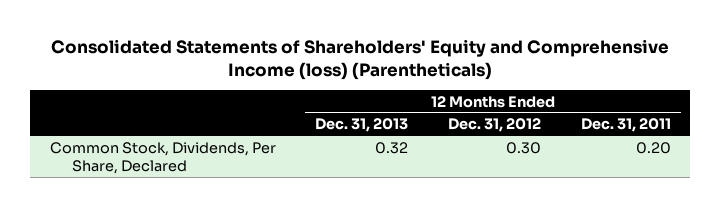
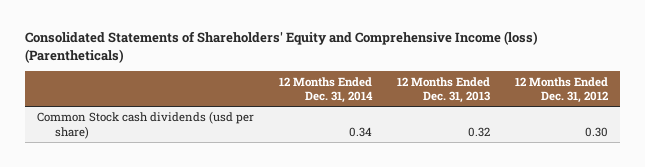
- | 12 Months Ended Dec. 31, 2013 | 12 Months Ended Dec. 31, 2012 | 12 Months Ended Dec. 31, 2011
+ | 12 Months Ended Dec. 31, 2014 | 12 Months Ended Dec. 31, 2013 | 12 Months Ended Dec. 31, 2012
- Common Stock, Dividends, Per Share, Declared | 0.32 | 0.30 | 0.20
+ Common Stock cash dividends (usd per share) | 0.34 | 0.32 | 0.30

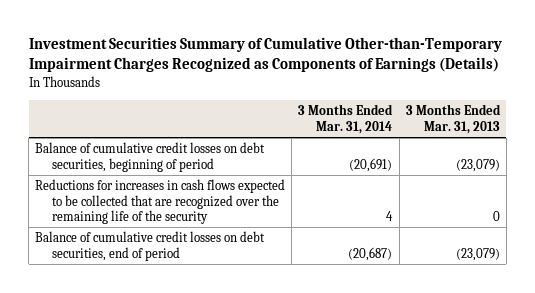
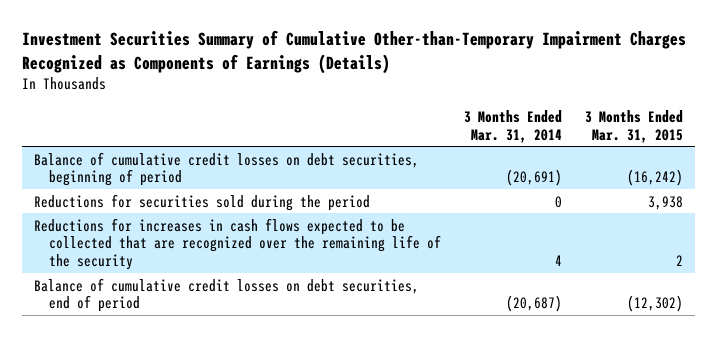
- | 3 Months Ended Mar. 31, 2014 | 3 Months Ended Mar. 31, 2013
+ | 3 Months Ended Mar. 31, 2014 | 3 Months Ended Mar. 31, 2015
+ Reductions for securities sold during the period | 0 | 3,938

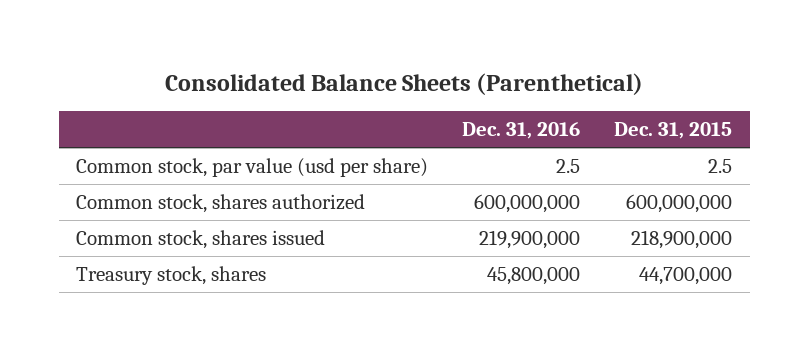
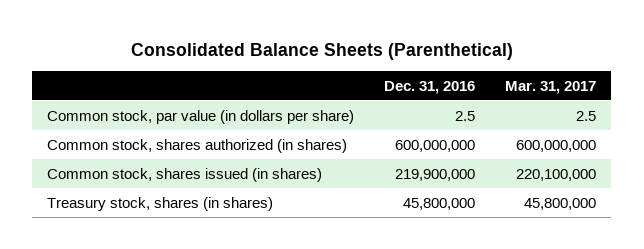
- | Dec. 31, 2016 | Dec. 31, 2015
+ | Dec. 31, 2016 | Mar. 31, 2017
- Common stock, par value (usd per share) | 2.5 | 2.5
- Common stock, shares authorized | 600,000,000 | 600,000,000
- Common stock, shares issued | 219,900,000 | 218,900,000
- Treasury stock, shares | 45,800,000 | 44,700,000
+ Common stock, par value (in dollars per share) | 2.5 | 2.5
+ Common stock, shares authorized (in shares) | 600,000,000 | 600,000,000
+ Common stock, shares issued (in shares) | 219,900,000 | 220,100,000
+ Treasury stock, shares (in shares) | 45,800,000 | 45,800,000

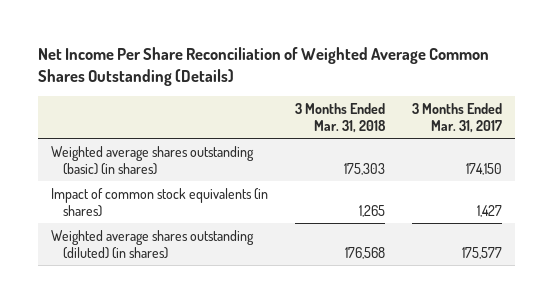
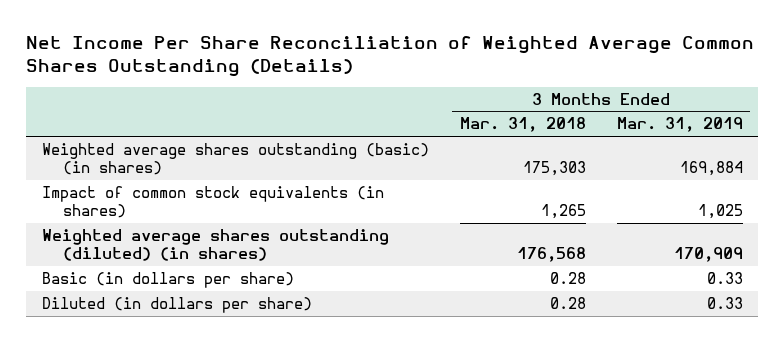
- | 3 Months Ended Mar. 31, 2018 | 3 Months Ended Mar. 31, 2017
+ | 3 Months Ended Mar. 31, 2018 | 3 Months Ended Mar. 31, 2019
+ Basic (in dollars per share) | 0.28 | 0.33
+ Diluted (in dollars per share) | 0.28 | 0.33

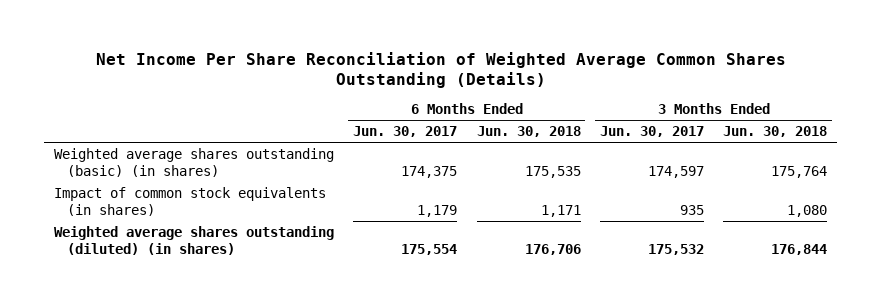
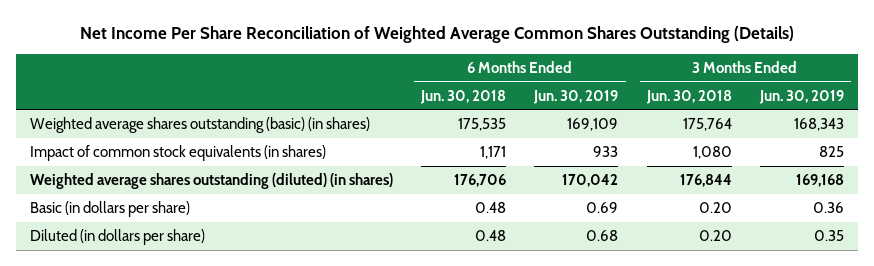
- | 6 Months Ended Jun. 30, 2017 | 6 Months Ended Jun. 30, 2018 | 3 Months Ended Jun. 30, 2017 | 3 Months Ended Jun. 30, 2018
+ | 6 Months Ended Jun. 30, 2018 | 6 Months Ended Jun. 30, 2019 | 3 Months Ended Jun. 30, 2018 | 3 Months Ended Jun. 30, 2019
+ Basic (in dollars per share) | 0.48 | 0.69 | 0.20 | 0.36
+ Diluted (in dollars per share) | 0.48 | 0.68 | 0.20 | 0.35

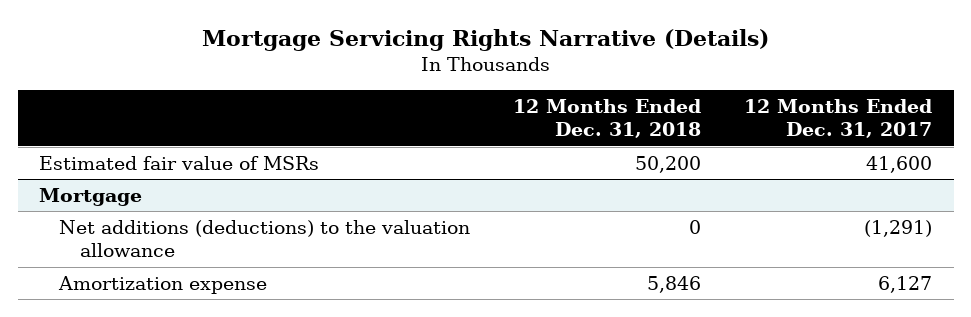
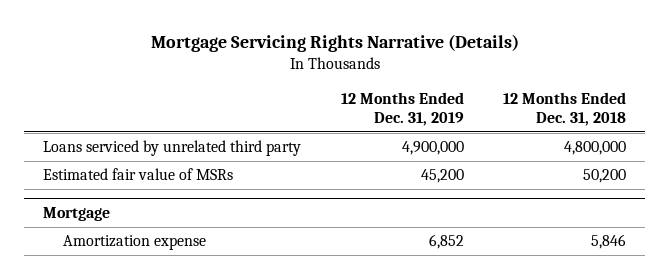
- | 12 Months Ended Dec. 31, 2018 | 12 Months Ended Dec. 31, 2017
+ | 12 Months Ended Dec. 31, 2019 | 12 Months Ended Dec. 31, 2018
+ Loans serviced by unrelated third party | 4,900,000 | 4,800,000
@ Mortgage
- Net additions (deductions) to the valuation allowance | 0 | (1,291)

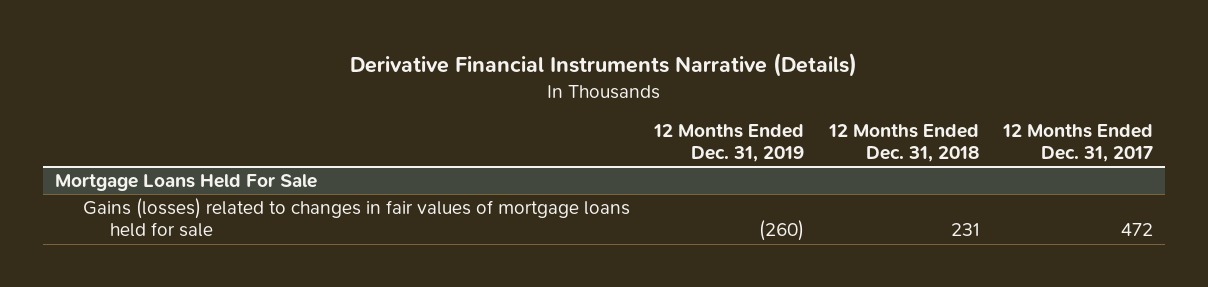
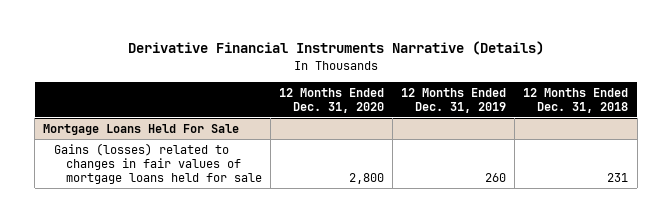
- | 12 Months Ended Dec. 31, 2019 | 12 Months Ended Dec. 31, 2018 | 12 Months Ended Dec. 31, 2017
+ | 12 Months Ended Dec. 31, 2020 | 12 Months Ended Dec. 31, 2019 | 12 Months Ended Dec. 31, 2018
@ Mortgage Loans Held For Sale
- Gains (losses) related to changes in fair values of mortgage loans held for sale | (260) | 231 | 472
+ Gains (losses) related to changes in fair values of mortgage loans held for sale | 2,800 | 260 | 231

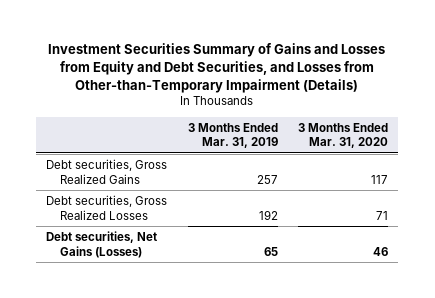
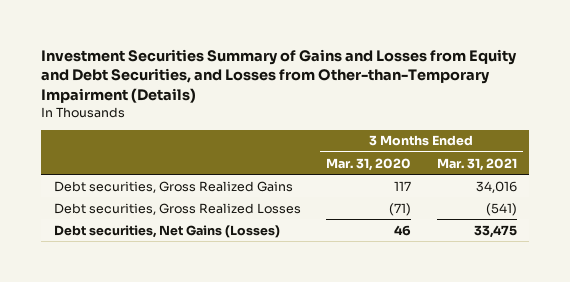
- | 3 Months Ended Mar. 31, 2019 | 3 Months Ended Mar. 31, 2020
+ | 3 Months Ended Mar. 31, 2020 | 3 Months Ended Mar. 31, 2021
- Debt securities, Gross Realized Losses | 192 | 71
+ Debt securities, Gross Realized Losses | (71) | (541)

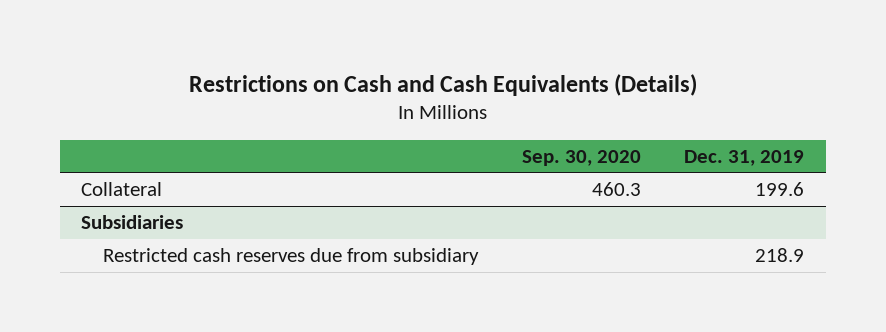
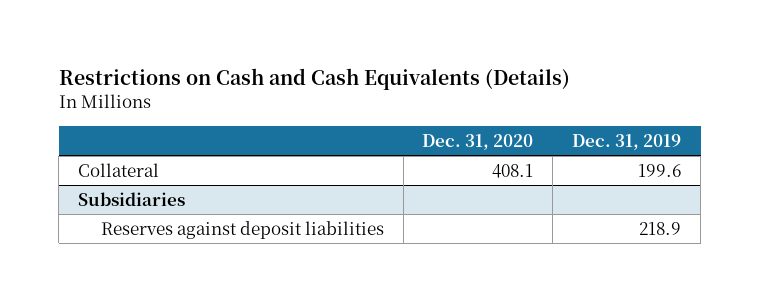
- | Sep. 30, 2020 | Dec. 31, 2019
+ | Dec. 31, 2020 | Dec. 31, 2019
@ Subsidiaries
- Restricted cash reserves due from subsidiary | | 218.9
+ Reserves against deposit liabilities | | 218.9

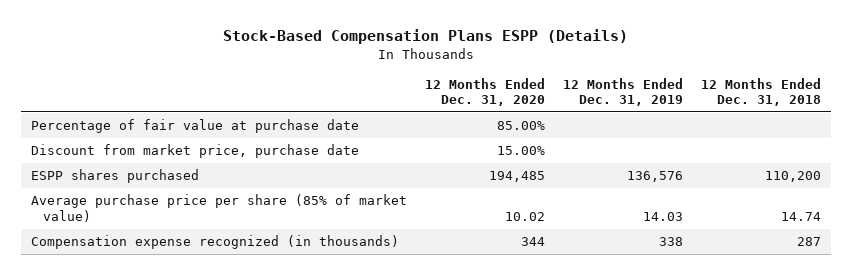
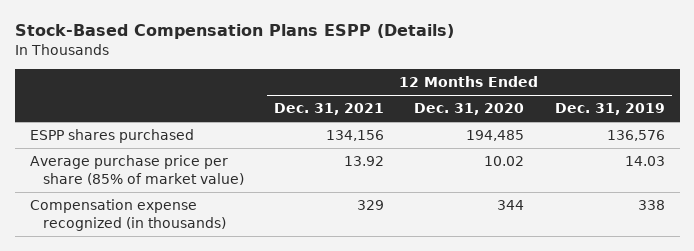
- | 12 Months Ended Dec. 31, 2020 | 12 Months Ended Dec. 31, 2019 | 12 Months Ended Dec. 31, 2018
+ | 12 Months Ended Dec. 31, 2021 | 12 Months Ended Dec. 31, 2020 | 12 Months Ended Dec. 31, 2019
- Percentage of fair value at purchase date | 85.00% | |
- Discount from market price, purchase date | 15.00% | |

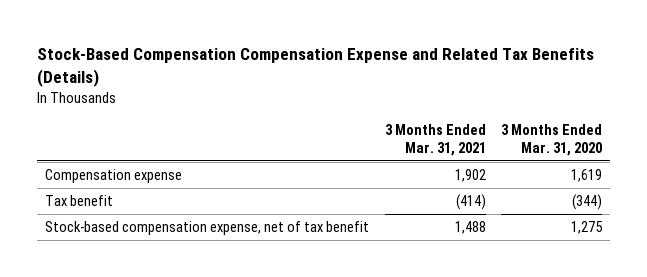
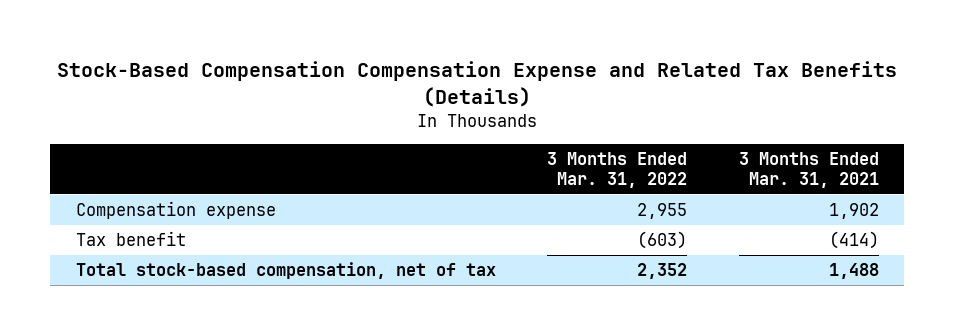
- | 3 Months Ended Mar. 31, 2021 | 3 Months Ended Mar. 31, 2020
+ | 3 Months Ended Mar. 31, 2022 | 3 Months Ended Mar. 31, 2021
- Stock-based compensation expense, net of tax benefit | 1,488 | 1,275
+ Total stock-based compensation, net of tax | 2,352 | 1,488

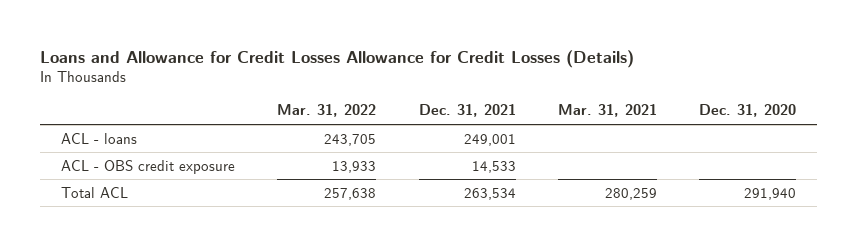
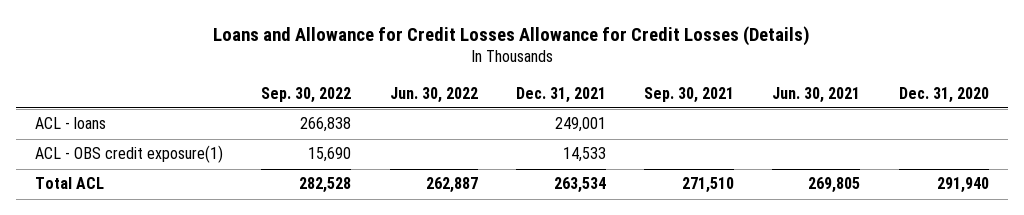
- | Mar. 31, 2022 | Dec. 31, 2021 | Mar. 31, 2021 | Dec. 31, 2020
+ | Sep. 30, 2022 | Jun. 30, 2022 | Dec. 31, 2021 | Sep. 30, 2021 | Jun. 30, 2021 | Dec. 31, 2020
- ACL - OBS credit exposure | 13,933 | 14,533 | |
+ ACL - OBS credit exposure(1) | 15,690 | | 14,533 | | |

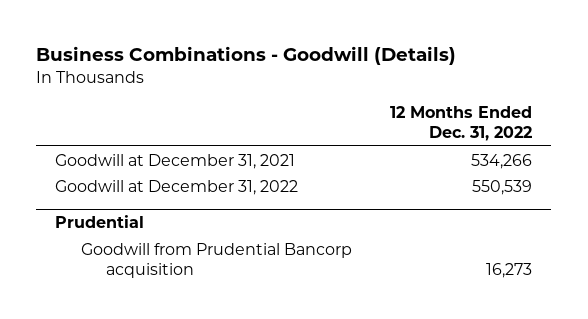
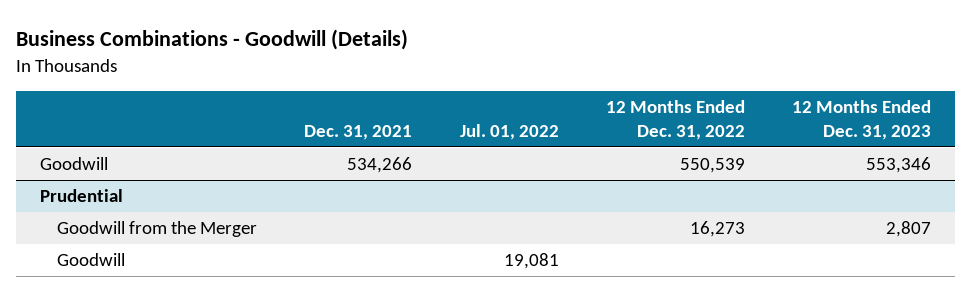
- | 12 Months Ended Dec. 31, 2022
+ | Dec. 31, 2021 | Jul. 01, 2022 | 12 Months Ended Dec. 31, 2022 | 12 Months Ended Dec. 31, 2023
- Goodwill at December 31, 2021 | 534,266
- Goodwill at December 31, 2022 | 550,539
+ Goodwill | 534,266 | | 550,539 | 553,346
@ Prudential
- Goodwill from Prudential Bancorp acquisition | 16,273
+ Goodwill from the Merger | | | 16,273 | 2,807
+ Goodwill | | 19,081 | |

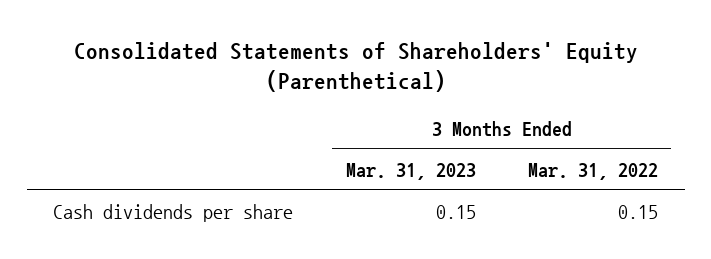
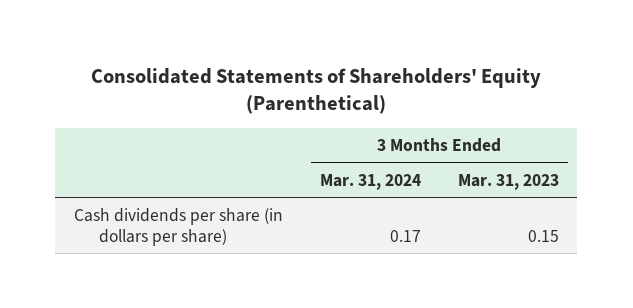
- | 3 Months Ended Mar. 31, 2023 | 3 Months Ended Mar. 31, 2022
+ | 3 Months Ended Mar. 31, 2024 | 3 Months Ended Mar. 31, 2023
- Cash dividends per share | 0.15 | 0.15
+ Cash dividends per share (in dollars per share) | 0.17 | 0.15

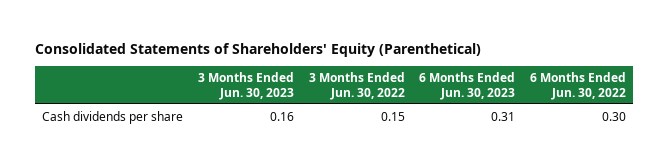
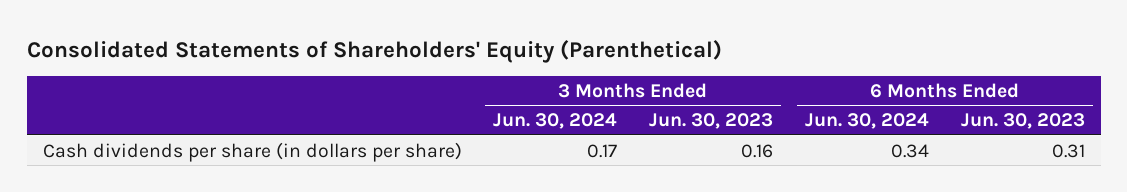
- | 3 Months Ended Jun. 30, 2023 | 3 Months Ended Jun. 30, 2022 | 6 Months Ended Jun. 30, 2023 | 6 Months Ended Jun. 30, 2022
+ | 3 Months Ended Jun. 30, 2024 | 3 Months Ended Jun. 30, 2023 | 6 Months Ended Jun. 30, 2024 | 6 Months Ended Jun. 30, 2023
- Cash dividends per share | 0.16 | 0.15 | 0.31 | 0.30
+ Cash dividends per share (in dollars per share) | 0.17 | 0.16 | 0.34 | 0.31

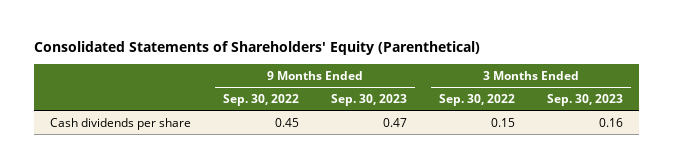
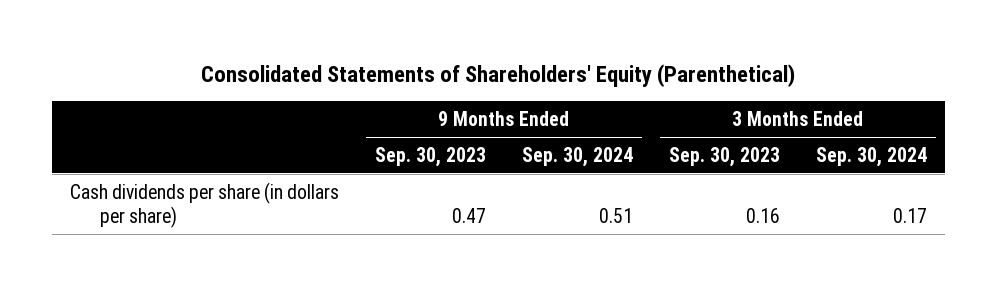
- | 9 Months Ended Sep. 30, 2022 | 9 Months Ended Sep. 30, 2023 | 3 Months Ended Sep. 30, 2022 | 3 Months Ended Sep. 30, 2023
+ | 9 Months Ended Sep. 30, 2023 | 9 Months Ended Sep. 30, 2024 | 3 Months Ended Sep. 30, 2023 | 3 Months Ended Sep. 30, 2024
- Cash dividends per share | 0.45 | 0.47 | 0.15 | 0.16
+ Cash dividends per share (in dollars per share) | 0.47 | 0.51 | 0.16 | 0.17

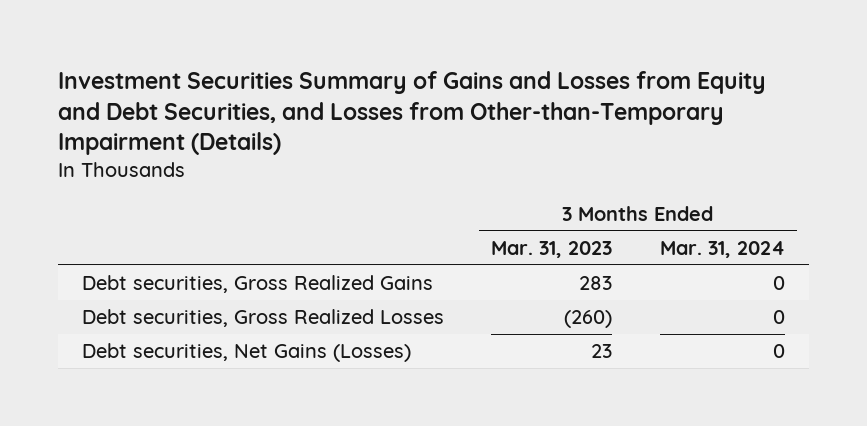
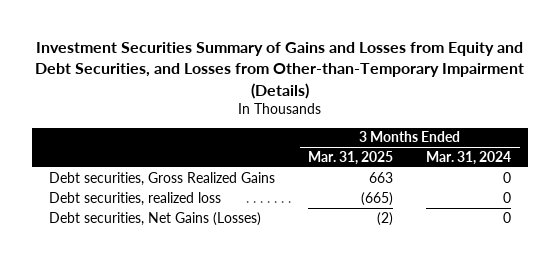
- | 3 Months Ended Mar. 31, 2023 | 3 Months Ended Mar. 31, 2024
+ | 3 Months Ended Mar. 31, 2025 | 3 Months Ended Mar. 31, 2024
- Debt securities, Gross Realized Losses | (260) | 0
+ Debt securities, realized loss | (665) | 0

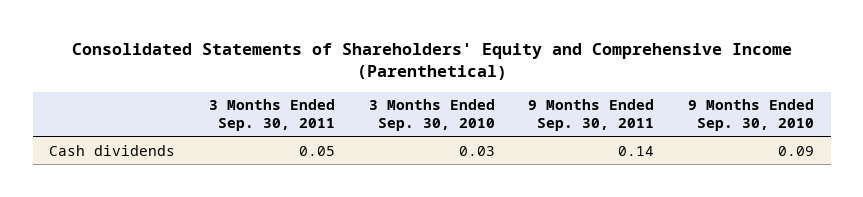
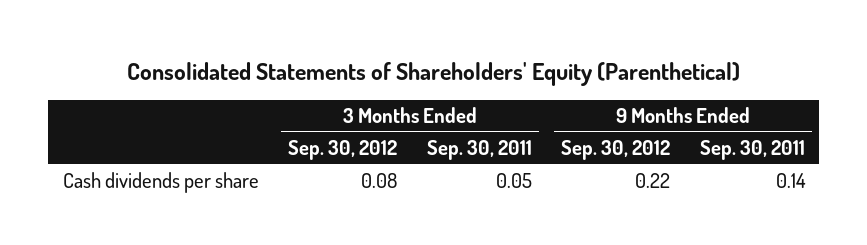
- Consolidated Statements of Shareholders' Equity and Comprehensive Income (Parenthetical)
+ Consolidated Statements of Shareholders' Equity (Parenthetical)
- | 3 Months Ended Sep. 30, 2011 | 3 Months Ended Sep. 30, 2010 | 9 Months Ended Sep. 30, 2011 | 9 Months Ended Sep. 30, 2010
+ | 3 Months Ended Sep. 30, 2012 | 3 Months Ended Sep. 30, 2011 | 9 Months Ended Sep. 30, 2012 | 9 Months Ended Sep. 30, 2011
- Cash dividends | 0.05 | 0.03 | 0.14 | 0.09
+ Cash dividends per share | 0.08 | 0.05 | 0.22 | 0.14

